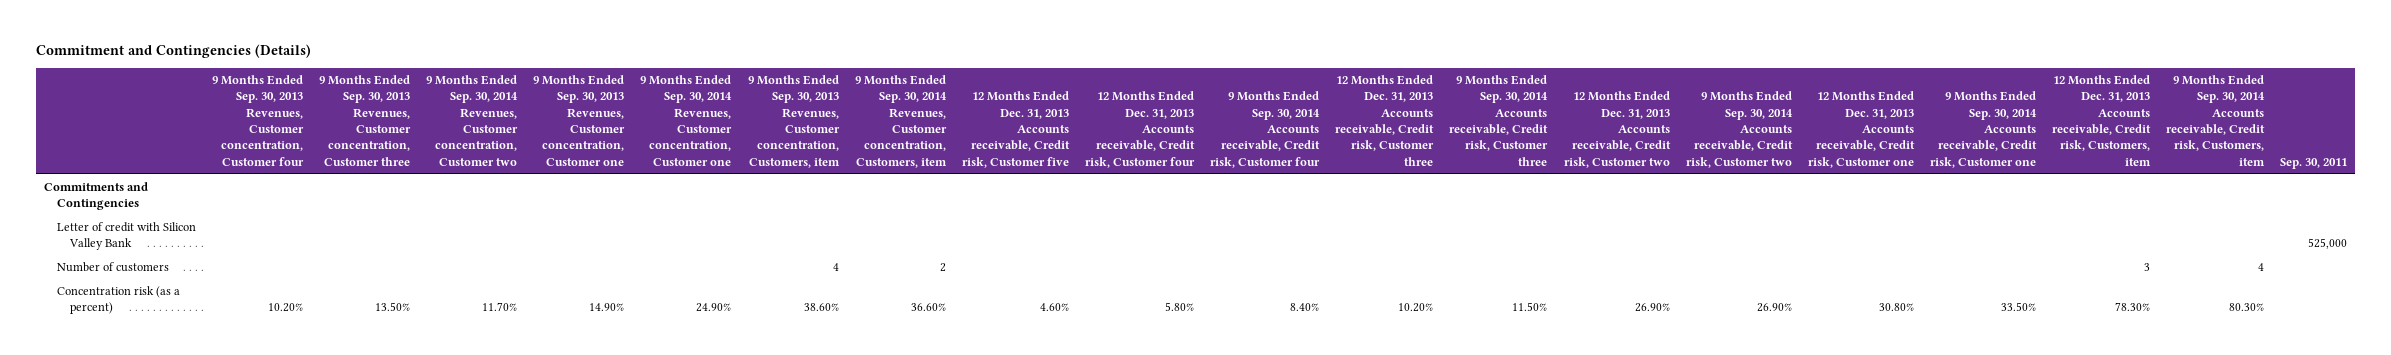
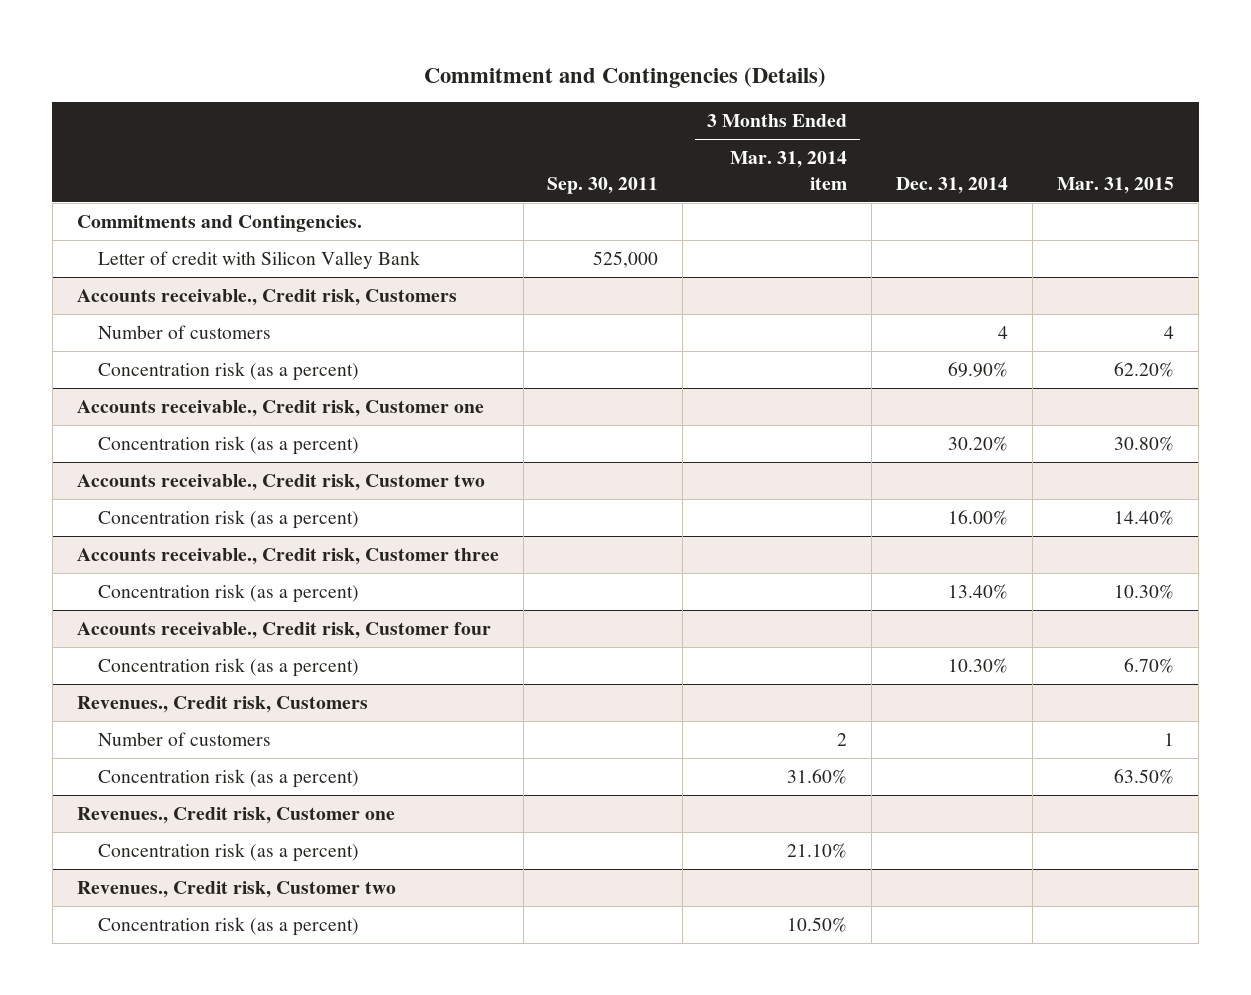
- | 9 Months Ended Sep. 30, 2013 Revenues, Customer concentration, Customer four | 9 Months Ended Sep. 30, 2013 Revenues, Customer concentration, Customer three | 9 Months Ended Sep. 30, 2014 Revenues, Customer concentration, Customer two | 9 Months Ended Sep. 30, 2013 Revenues, Customer concentration, Customer one | 9 Months Ended Sep. 30, 2014 Revenues, Customer concentration, Customer one | 9 Months Ended Sep. 30, 2013 Revenues, Customer concentration, Customers, item | 9 Months Ended Sep. 30, 2014 Revenues, Customer concentration, Customers, item | 12 Months Ended Dec. 31, 2013 Accounts receivable, Credit risk, Customer five | 12 Months Ended Dec. 31, 2013 Accounts receivable, Credit risk, Customer four | 9 Months Ended Sep. 30, 2014 Accounts receivable, Credit risk, Customer four | 12 Months Ended Dec. 31, 2013 Accounts receivable, Credit risk, Customer three | 9 Months Ended Sep. 30, 2014 Accounts receivable, Credit risk, Customer three | 12 Months Ended Dec. 31, 2013 Accounts receivable, Credit risk, Customer two | 9 Months Ended Sep. 30, 2014 Accounts receivable, Credit risk, Customer two | 12 Months Ended Dec. 31, 2013 Accounts receivable, Credit risk, Customer one | 9 Months Ended Sep. 30, 2014 Accounts receivable, Credit risk, Customer one | 12 Months Ended Dec. 31, 2013 Accounts receivable, Credit risk, Customers, item | 9 Months Ended Sep. 30, 2014 Accounts receivable, Credit risk, Customers, item | Sep. 30, 2011
+ | Sep. 30, 2011 | 3 Months Ended Mar. 31, 2014 item | Dec. 31, 2014 | Mar. 31, 2015
- Commitments and Contingencies
+ Commitments and Contingencies.
- Number of customers | | | | | | 4 | 2 | | | | | | | | | | 3 | 4 |
- Concentration risk (as a percent) | 10.20% | 13.50% | 11.70% | 14.90% | 24.90% | 38.60% | 36.60% | 4.60% | 5.80% | 8.40% | 10.20% | 11.50% | 26.90% | 26.90% | 30.80% | 33.50% | 78.30% | 80.30% |
+ Accounts receivable., Credit risk, Customers
+ Number of customers | | | 4 | 4
+ Concentration risk (as a percent) | | | 69.90% | 62.20%
+ Accounts receivable., Credit risk, Customer one
+ Concentration risk (as a percent) | | | 30.20% | 30.80%
+ Accounts receivable., Credit risk, Customer two
+ Concentration risk (as a percent) | | | 16.00% | 14.40%
+ Accounts receivable., Credit risk, Customer three
+ Concentration risk (as a percent) | | | 13.40% | 10.30%
+ Accounts receivable., Credit risk, Customer four
+ Concentration risk (as a percent) | | | 10.30% | 6.70%
+ Revenues., Credit risk, Customers
+ Number of customers | | 2 | | 1
+ Concentration risk (as a percent) | | 31.60% | | 63.50%
+ Revenues., Credit risk, Customer one
+ Concentration risk (as a percent) | | 21.10% | |
+ Revenues., Credit risk, Customer two
+ Concentration risk (as a percent) | | 10.50% | |

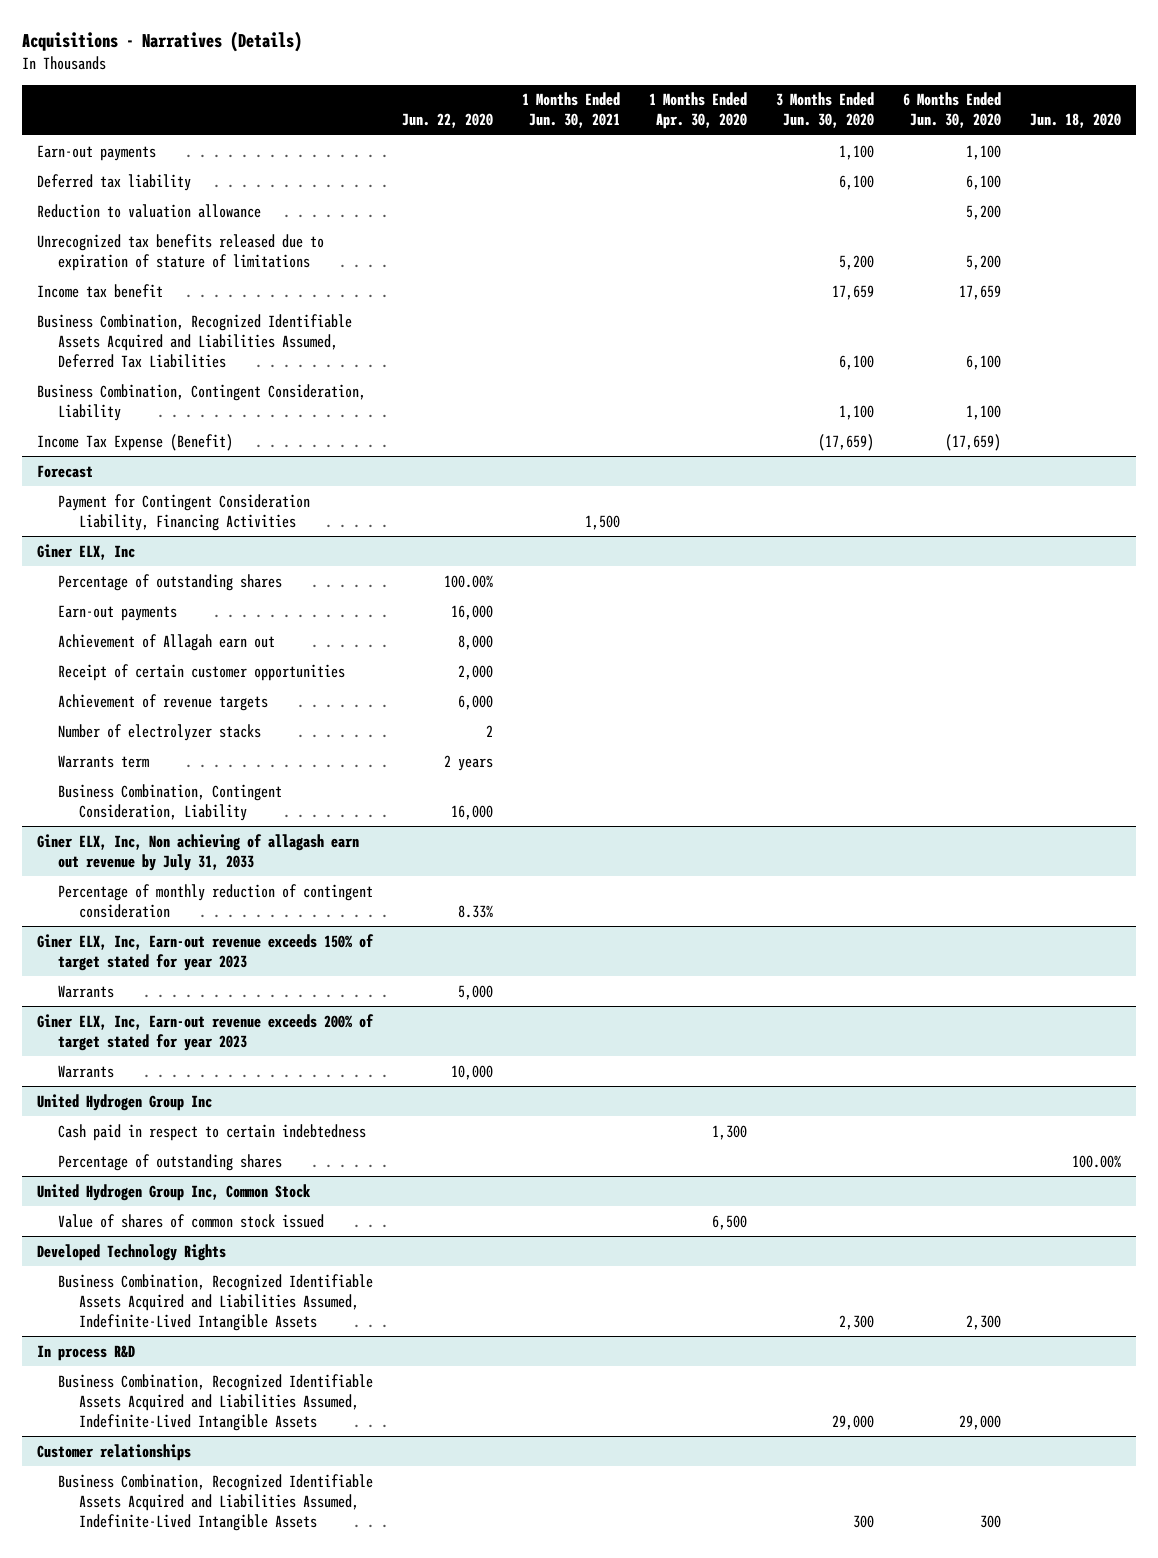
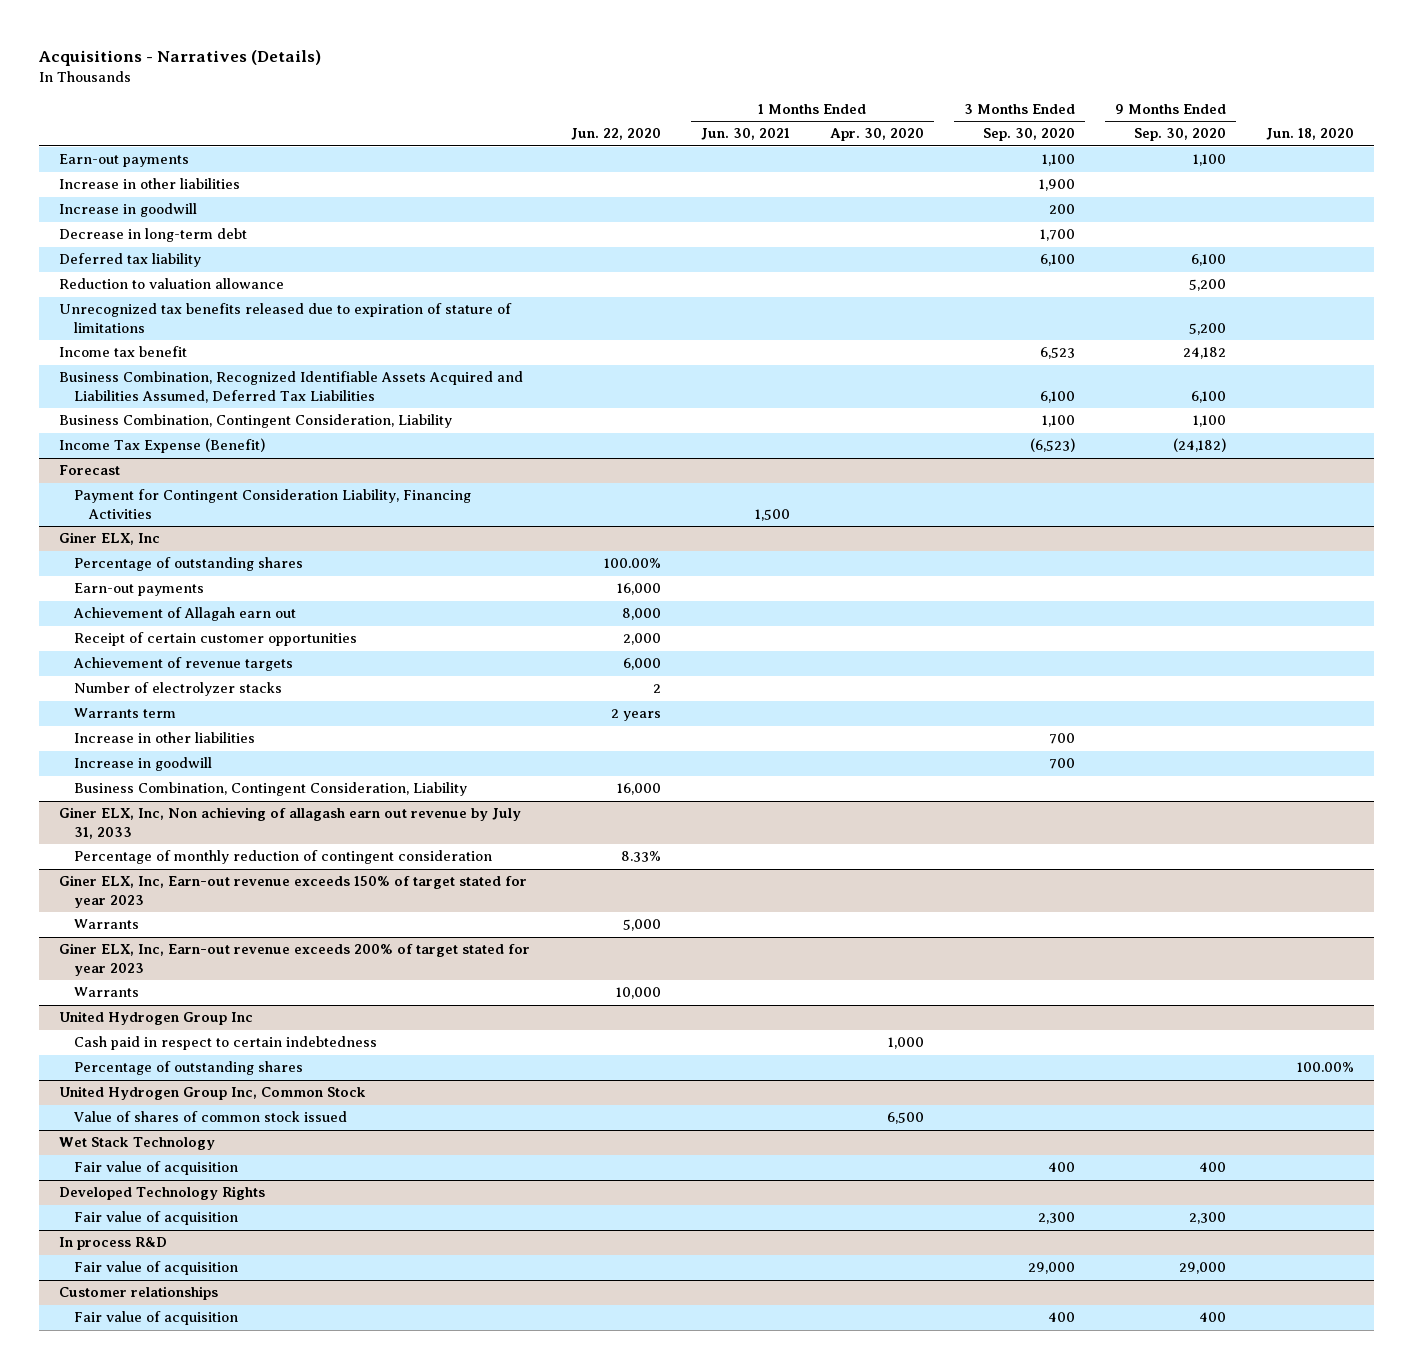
- | Jun. 22, 2020 | 1 Months Ended Jun. 30, 2021 | 1 Months Ended Apr. 30, 2020 | 3 Months Ended Jun. 30, 2020 | 6 Months Ended Jun. 30, 2020 | Jun. 18, 2020
+ | Jun. 22, 2020 | 1 Months Ended Jun. 30, 2021 | 1 Months Ended Apr. 30, 2020 | 3 Months Ended Sep. 30, 2020 | 9 Months Ended Sep. 30, 2020 | Jun. 18, 2020
+ Increase in other liabilities | | | | 1,900 | |
+ Increase in goodwill | | | | 200 | |
+ Decrease in long-term debt | | | | 1,700 | |
@ Giner ELX, Inc
+ Increase in other liabilities | | | | 700 | |
+ Increase in goodwill | | | | 700 | |
@ United Hydrogen Group Inc
- Cash paid in respect to certain indebtedness | | | 1,300 | | |
+ Cash paid in respect to certain indebtedness | | | 1,000 | | |
+ Wet Stack Technology
+ Fair value of acquisition | | | | 400 | 400 |
@ Developed Technology Rights
- Business Combination, Recognized Identifiable Assets Acquired and Liabilities Assumed, Indefinite-Lived Intangible Assets | | | | 2,300 | 2,300 |
+ Fair value of acquisition | | | | 2,300 | 2,300 |
@ In process R&D
- Business Combination, Recognized Identifiable Assets Acquired and Liabilities Assumed, Indefinite-Lived Intangible Assets | | | | 29,000 | 29,000 |
+ Fair value of acquisition | | | | 29,000 | 29,000 |
@ Customer relationships
- Business Combination, Recognized Identifiable Assets Acquired and Liabilities Assumed, Indefinite-Lived Intangible Assets | | | | 300 | 300 |
+ Fair value of acquisition | | | | 400 | 400 |

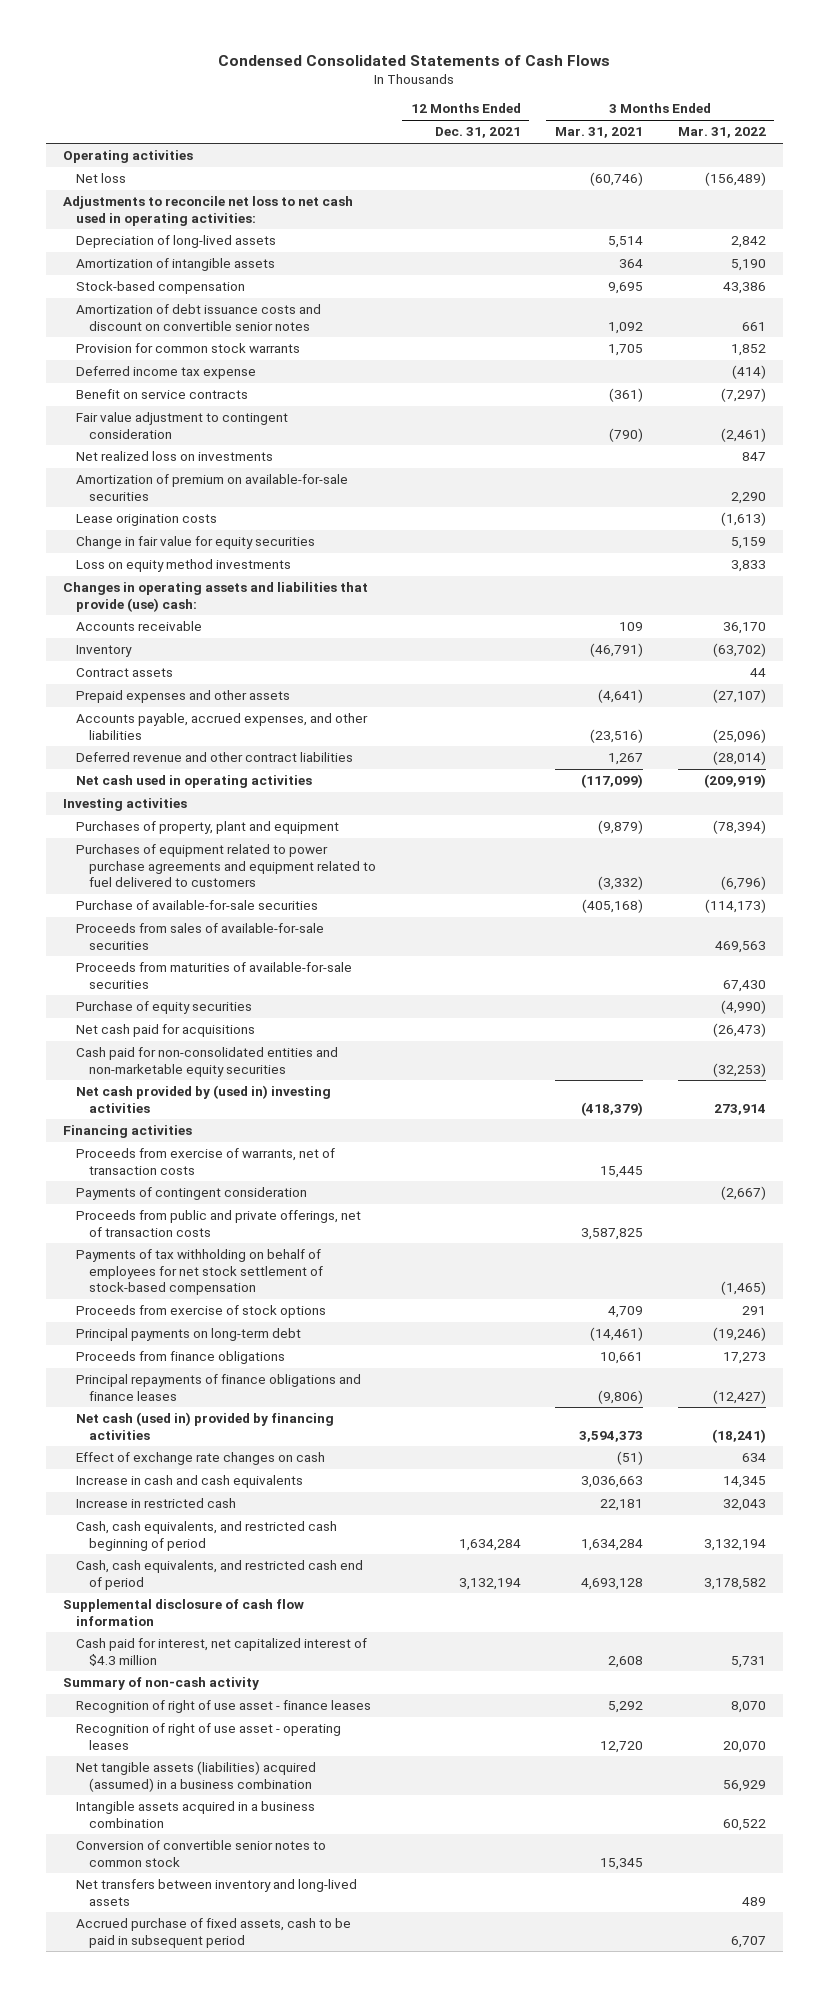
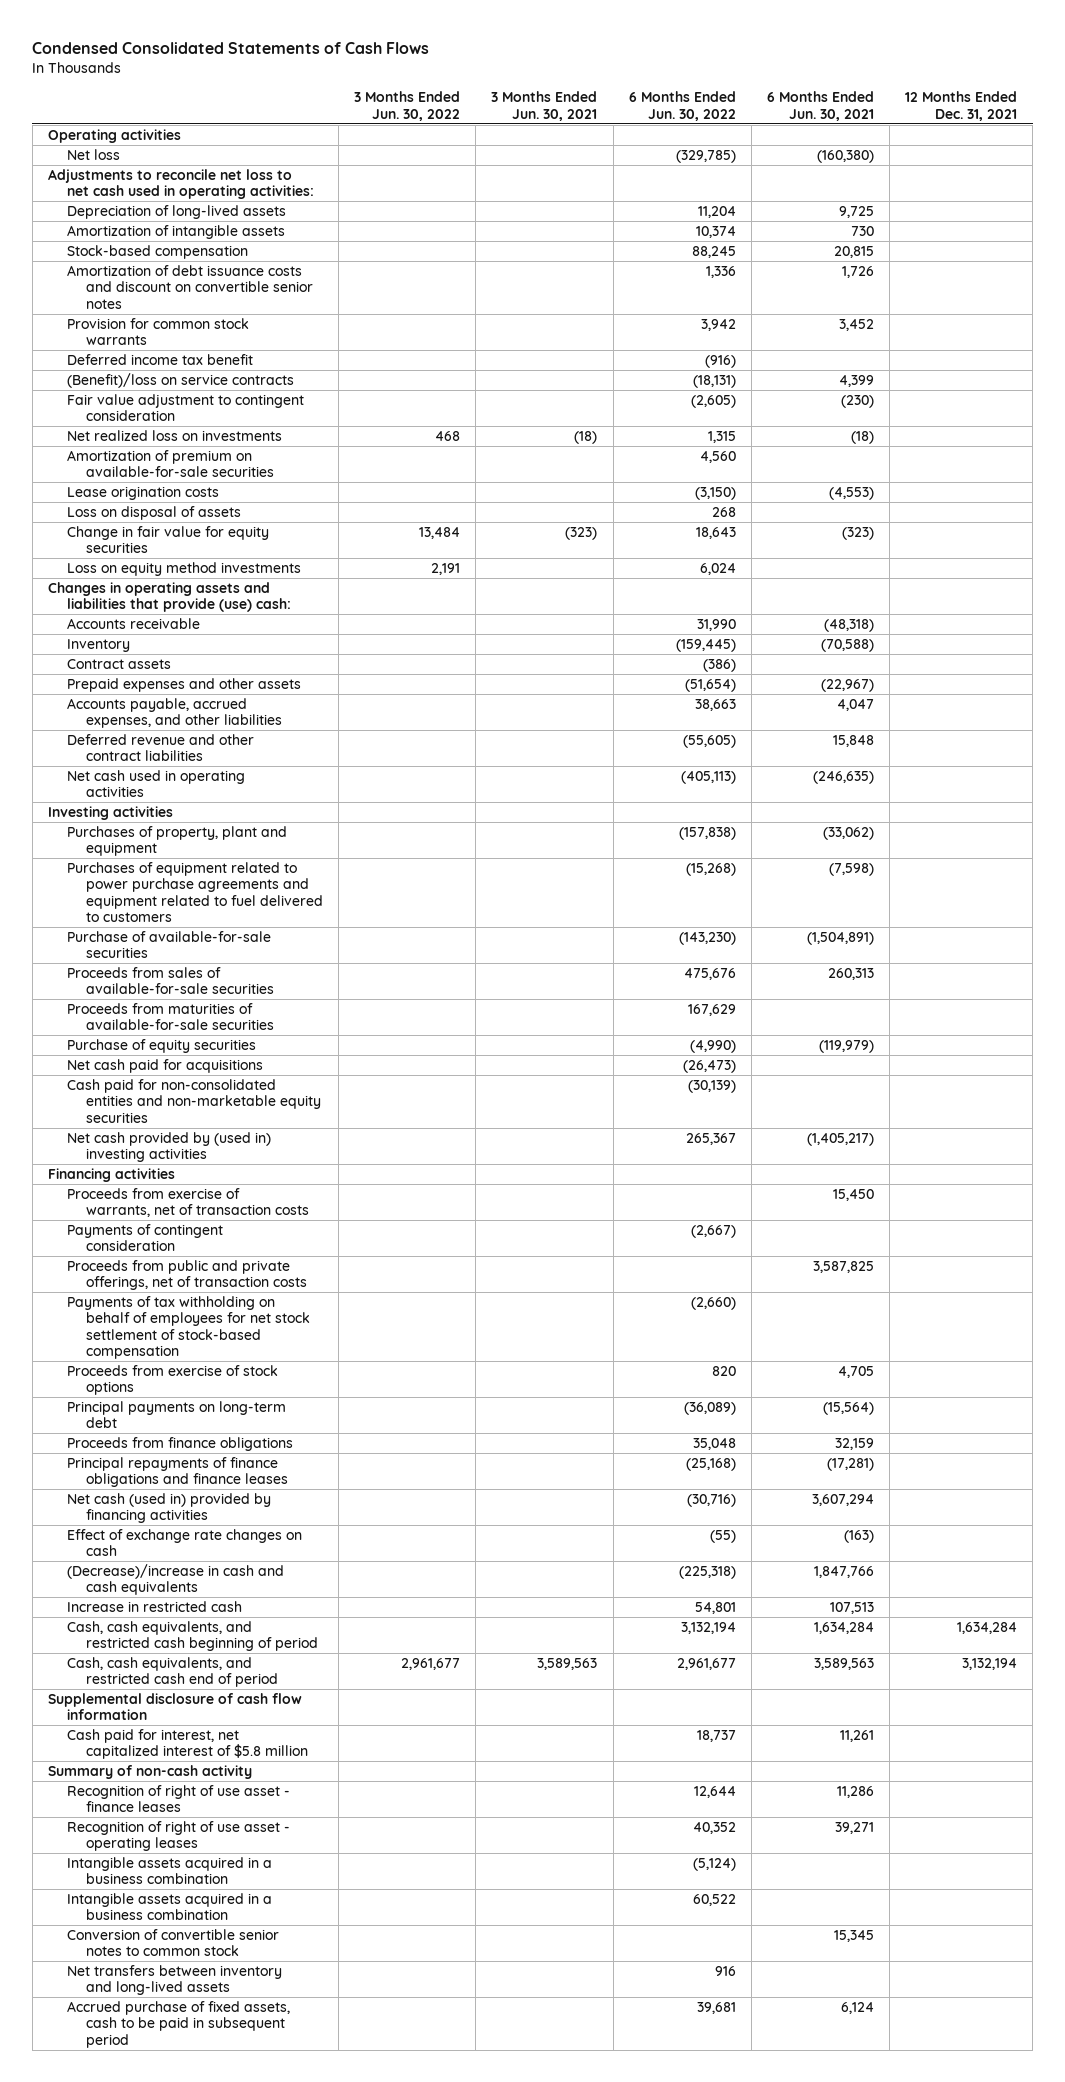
- | 12 Months Ended Dec. 31, 2021 | 3 Months Ended Mar. 31, 2021 | 3 Months Ended Mar. 31, 2022
+ | 3 Months Ended Jun. 30, 2022 | 3 Months Ended Jun. 30, 2021 | 6 Months Ended Jun. 30, 2022 | 6 Months Ended Jun. 30, 2021 | 12 Months Ended Dec. 31, 2021
- Deferred income tax expense | | | (414)
- Benefit on service contracts | | (361) | (7,297)
+ Deferred income tax benefit | | | (916) | |
+ (Benefit)/loss on service contracts | | | (18,131) | 4,399 |
+ Loss on disposal of assets | | | 268 | |
- Increase in cash and cash equivalents | | 3,036,663 | 14,345
+ (Decrease)/increase in cash and cash equivalents | | | (225,318) | 1,847,766 |
- Cash paid for interest, net capitalized interest of $4.3 million | | 2,608 | 5,731
+ Cash paid for interest, net capitalized interest of $5.8 million | | | 18,737 | 11,261 |
- Net tangible assets (liabilities) acquired (assumed) in a business combination | | | 56,929
+ Intangible assets acquired in a business combination | | | 60,522 | |

